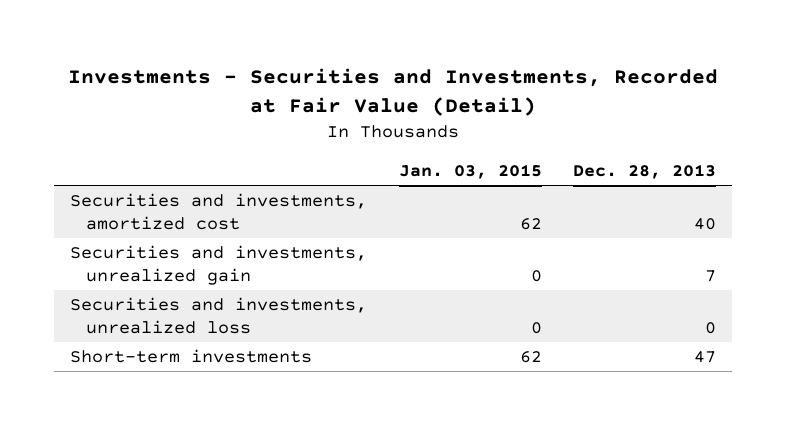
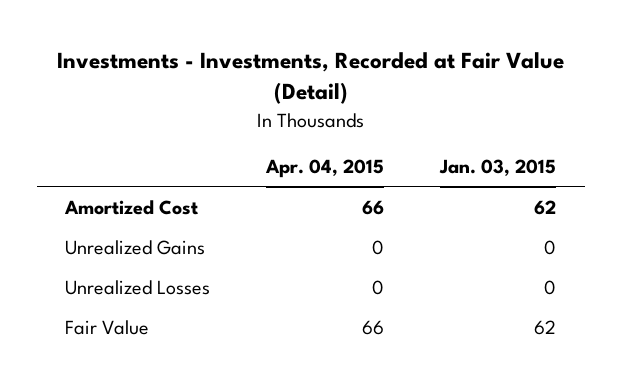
- Investments - Securities and Investments, Recorded at Fair Value (Detail)
+ Investments - Investments, Recorded at Fair Value (Detail)
- | Jan. 03, 2015 | Dec. 28, 2013
+ | Apr. 04, 2015 | Jan. 03, 2015
- Securities and investments, amortized cost | 62 | 40
- Securities and investments, unrealized gain | 0 | 7
- Securities and investments, unrealized loss | 0 | 0
- Short-term investments | 62 | 47
+ Amortized Cost | 66 | 62
+ Unrealized Gains | 0 | 0
+ Unrealized Losses | 0 | 0
+ Fair Value | 66 | 62

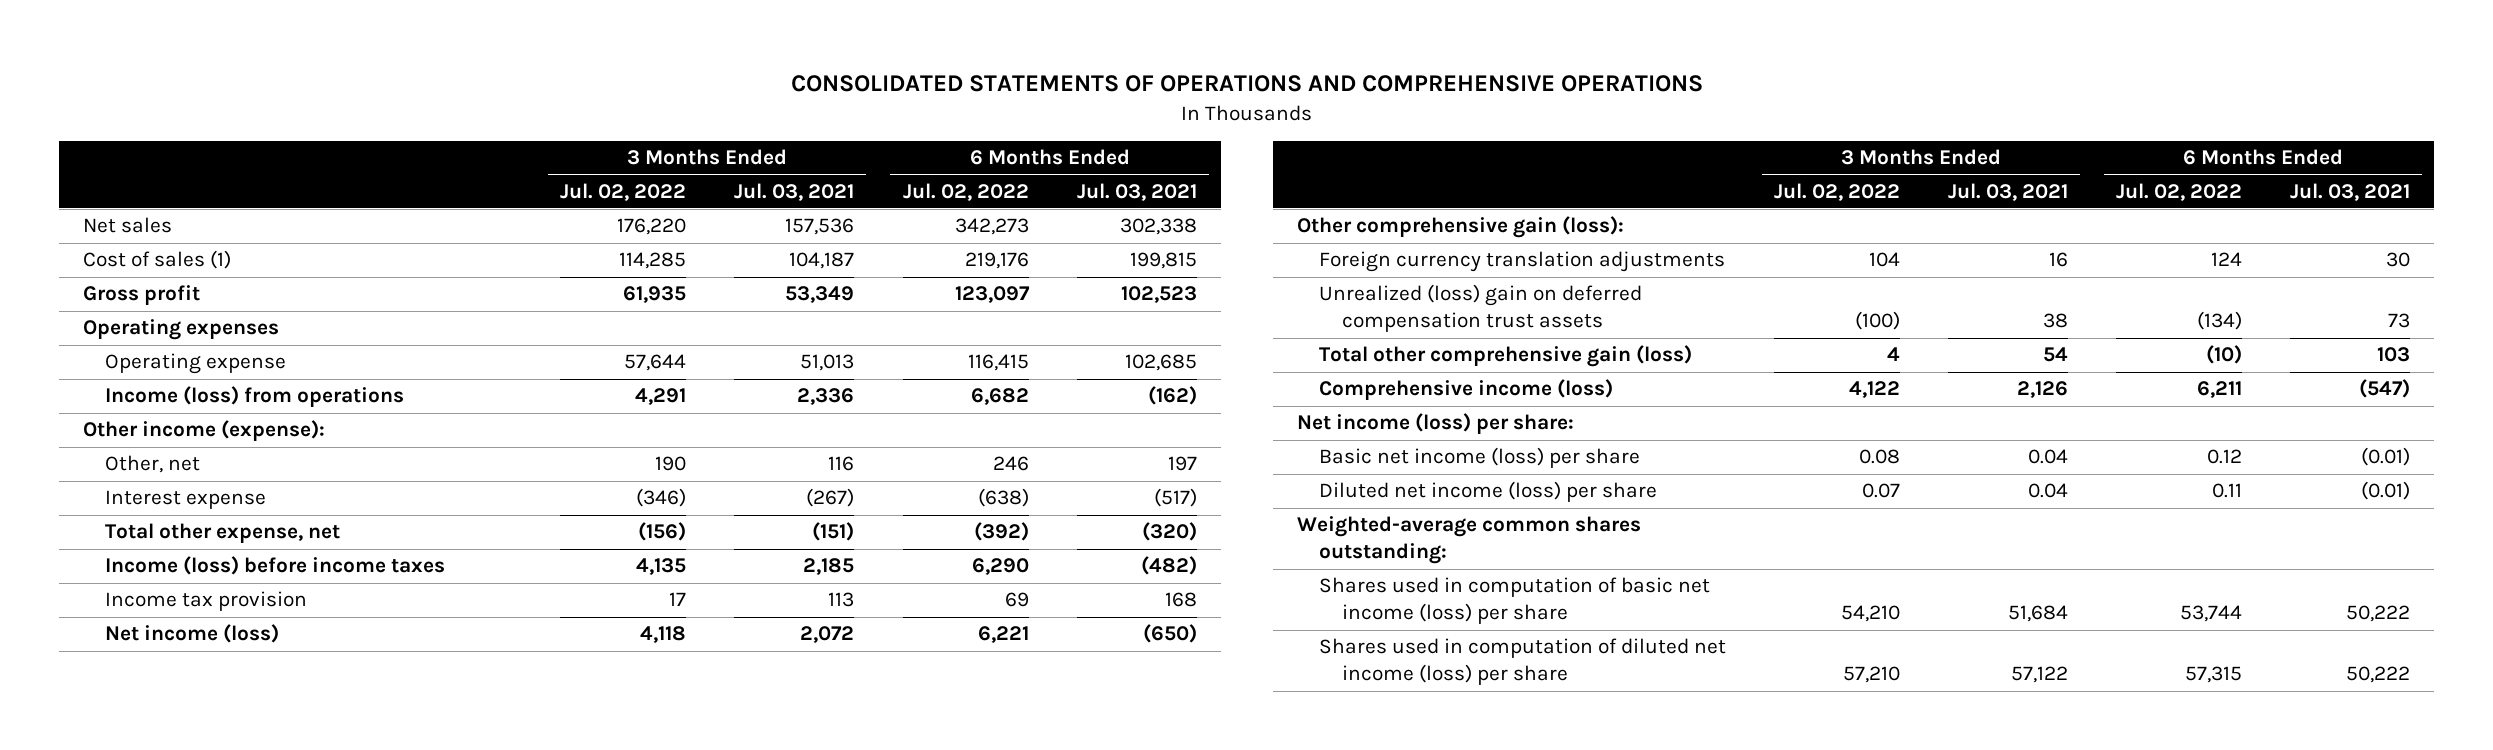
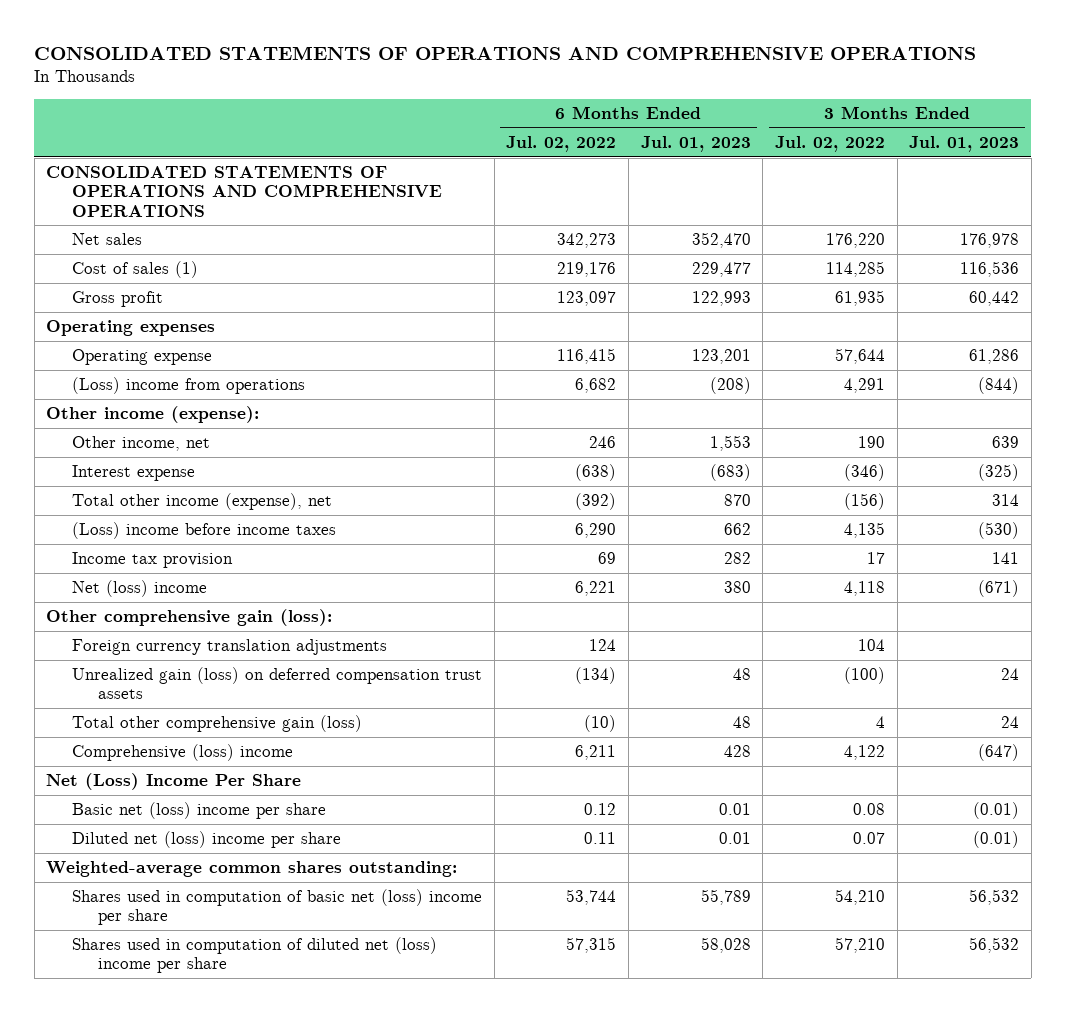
- | 3 Months Ended Jul. 02, 2022 | 3 Months Ended Jul. 03, 2021 | 6 Months Ended Jul. 02, 2022 | 6 Months Ended Jul. 03, 2021
+ | 6 Months Ended Jul. 02, 2022 | 6 Months Ended Jul. 01, 2023 | 3 Months Ended Jul. 02, 2022 | 3 Months Ended Jul. 01, 2023
+ CONSOLIDATED STATEMENTS OF OPERATIONS AND COMPREHENSIVE OPERATIONS
- Income (loss) from operations | 4,291 | 2,336 | 6,682 | (162)
+ (Loss) income from operations | 6,682 | (208) | 4,291 | (844)
- Other, net | 190 | 116 | 246 | 197
+ Other income, net | 246 | 1,553 | 190 | 639
- Total other expense, net | (156) | (151) | (392) | (320)
- Income (loss) before income taxes | 4,135 | 2,185 | 6,290 | (482)
+ Total other income (expense), net | (392) | 870 | (156) | 314
+ (Loss) income before income taxes | 6,290 | 662 | 4,135 | (530)
- Net income (loss) | 4,118 | 2,072 | 6,221 | (650)
+ Net (loss) income | 6,221 | 380 | 4,118 | (671)
- Unrealized (loss) gain on deferred compensation trust assets | (100) | 38 | (134) | 73
+ Unrealized gain (loss) on deferred compensation trust assets | (134) | 48 | (100) | 24
- Comprehensive income (loss) | 4,122 | 2,126 | 6,211 | (547)
- Net income (loss) per share:
- Basic net income (loss) per share | 0.08 | 0.04 | 0.12 | (0.01)
- Diluted net income (loss) per share | 0.07 | 0.04 | 0.11 | (0.01)
+ Comprehensive (loss) income | 6,211 | 428 | 4,122 | (647)
+ Net (Loss) Income Per Share
+ Basic net (loss) income per share | 0.12 | 0.01 | 0.08 | (0.01)
+ Diluted net (loss) income per share | 0.11 | 0.01 | 0.07 | (0.01)
- Shares used in computation of basic net income (loss) per share | 54,210 | 51,684 | 53,744 | 50,222
- Shares used in computation of diluted net income (loss) per share | 57,210 | 57,122 | 57,315 | 50,222
+ Shares used in computation of basic net (loss) income per share | 53,744 | 55,789 | 54,210 | 56,532
+ Shares used in computation of diluted net (loss) income per share | 57,315 | 58,028 | 57,210 | 56,532

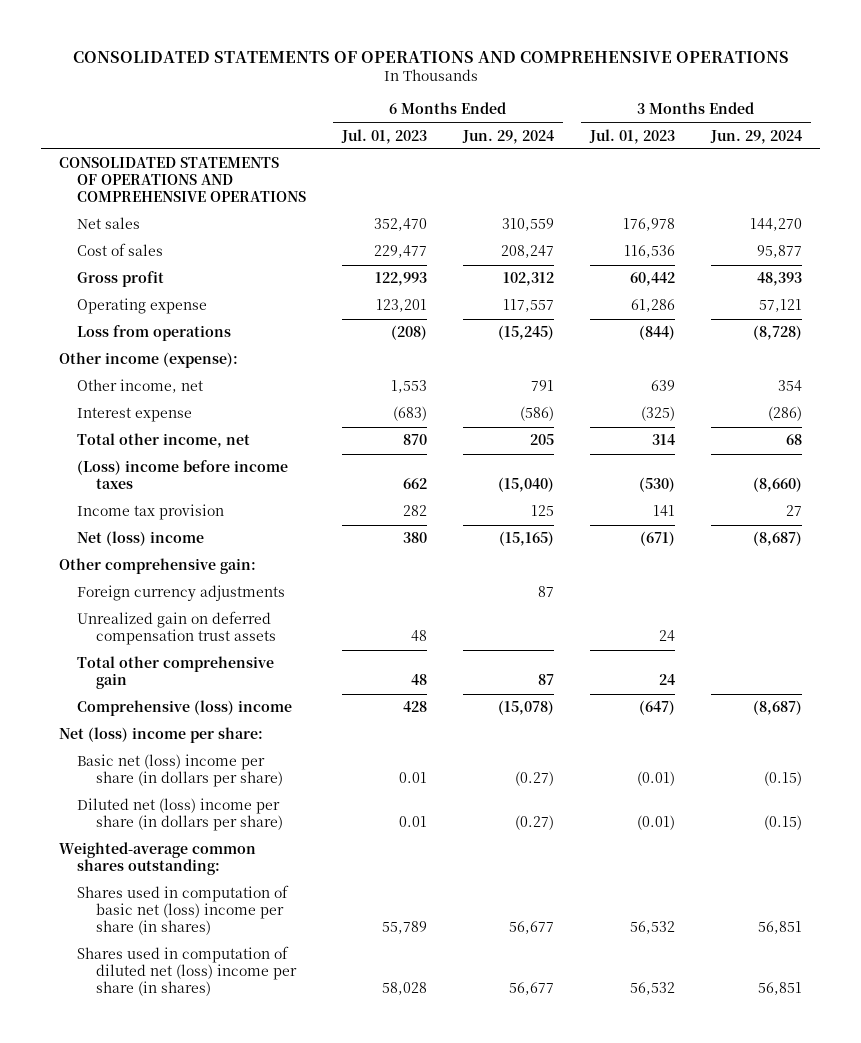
- | 6 Months Ended Jul. 02, 2022 | 6 Months Ended Jul. 01, 2023 | 3 Months Ended Jul. 02, 2022 | 3 Months Ended Jul. 01, 2023
+ | 6 Months Ended Jul. 01, 2023 | 6 Months Ended Jun. 29, 2024 | 3 Months Ended Jul. 01, 2023 | 3 Months Ended Jun. 29, 2024
- Cost of sales (1) | 219,176 | 229,477 | 114,285 | 116,536
+ Cost of sales | 229,477 | 208,247 | 116,536 | 95,877
- Operating expenses
- (Loss) income from operations | 6,682 | (208) | 4,291 | (844)
+ Loss from operations | (208) | (15,245) | (844) | (8,728)
- Total other income (expense), net | (392) | 870 | (156) | 314
+ Total other income, net | 870 | 205 | 314 | 68
- Other comprehensive gain (loss):
- Foreign currency translation adjustments | 124 | | 104 |
- Unrealized gain (loss) on deferred compensation trust assets | (134) | 48 | (100) | 24
- Total other comprehensive gain (loss) | (10) | 48 | 4 | 24
+ Other comprehensive gain:
+ Foreign currency adjustments | | 87 | |
+ Unrealized gain on deferred compensation trust assets | 48 | | 24 |
+ Total other comprehensive gain | 48 | 87 | 24 |
- Net (Loss) Income Per Share
- Basic net (loss) income per share | 0.12 | 0.01 | 0.08 | (0.01)
- Diluted net (loss) income per share | 0.11 | 0.01 | 0.07 | (0.01)
+ Net (loss) income per share:
+ Basic net (loss) income per share (in dollars per share) | 0.01 | (0.27) | (0.01) | (0.15)
+ Diluted net (loss) income per share (in dollars per share) | 0.01 | (0.27) | (0.01) | (0.15)
- Shares used in computation of basic net (loss) income per share | 53,744 | 55,789 | 54,210 | 56,532
- Shares used in computation of diluted net (loss) income per share | 57,315 | 58,028 | 57,210 | 56,532
+ Shares used in computation of basic net (loss) income per share (in shares) | 55,789 | 56,677 | 56,532 | 56,851
+ Shares used in computation of diluted net (loss) income per share (in shares) | 58,028 | 56,677 | 56,532 | 56,851

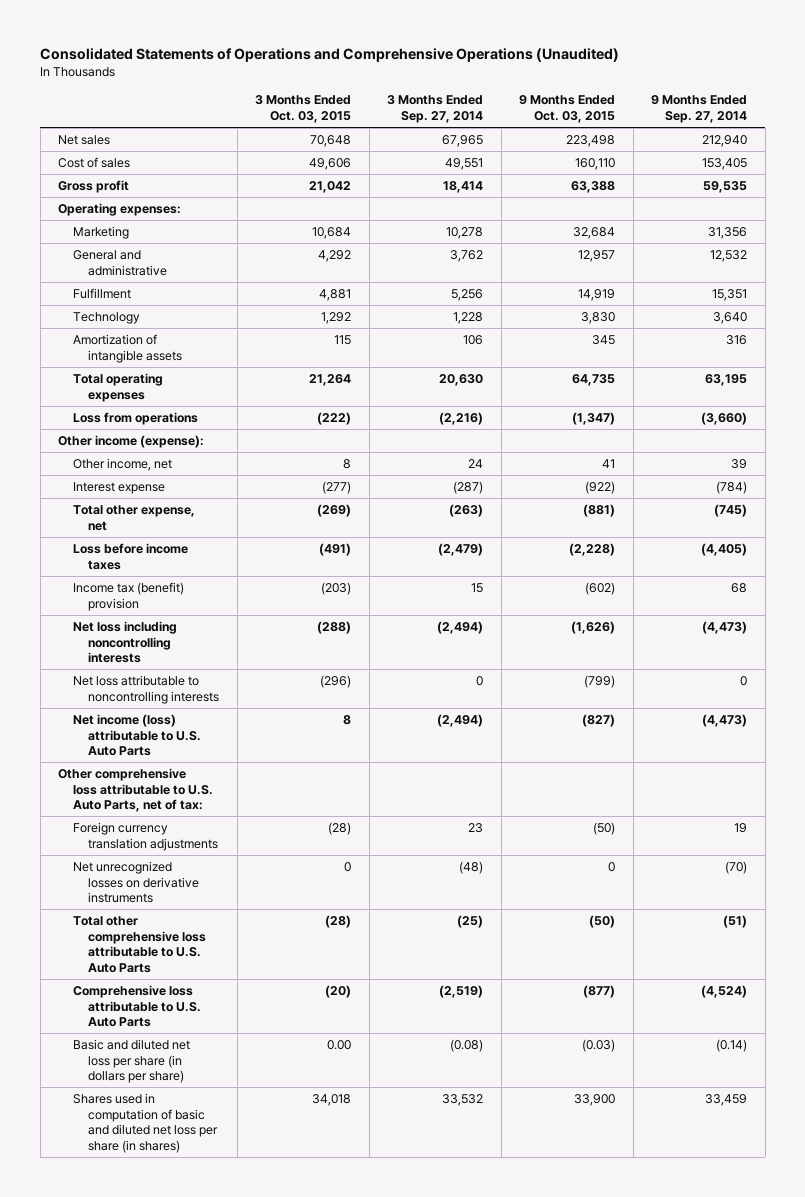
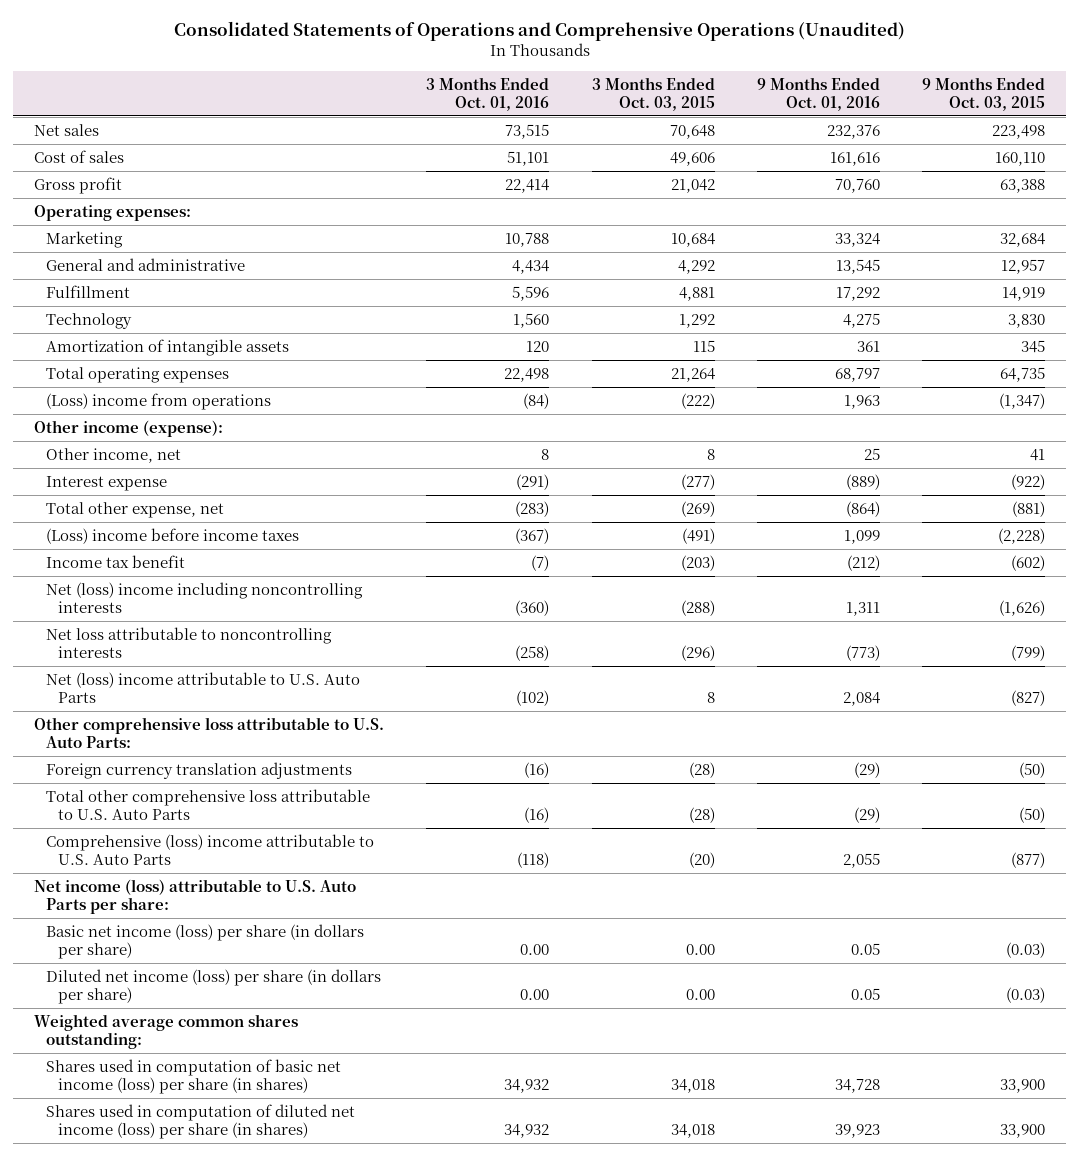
- | 3 Months Ended Oct. 03, 2015 | 3 Months Ended Sep. 27, 2014 | 9 Months Ended Oct. 03, 2015 | 9 Months Ended Sep. 27, 2014
+ | 3 Months Ended Oct. 01, 2016 | 3 Months Ended Oct. 03, 2015 | 9 Months Ended Oct. 01, 2016 | 9 Months Ended Oct. 03, 2015
- Loss from operations | (222) | (2,216) | (1,347) | (3,660)
+ (Loss) income from operations | (84) | (222) | 1,963 | (1,347)
- Loss before income taxes | (491) | (2,479) | (2,228) | (4,405)
- Income tax (benefit) provision | (203) | 15 | (602) | 68
- Net loss including noncontrolling interests | (288) | (2,494) | (1,626) | (4,473)
+ (Loss) income before income taxes | (367) | (491) | 1,099 | (2,228)
+ Income tax benefit | (7) | (203) | (212) | (602)
+ Net (loss) income including noncontrolling interests | (360) | (288) | 1,311 | (1,626)
- Net income (loss) attributable to U.S. Auto Parts | 8 | (2,494) | (827) | (4,473)
- Other comprehensive loss attributable to U.S. Auto Parts, net of tax:
+ Net (loss) income attributable to U.S. Auto Parts | (102) | 8 | 2,084 | (827)
+ Other comprehensive loss attributable to U.S. Auto Parts:
- Net unrecognized losses on derivative instruments | 0 | (48) | 0 | (70)
- Comprehensive loss attributable to U.S. Auto Parts | (20) | (2,519) | (877) | (4,524)
- Basic and diluted net loss per share (in dollars per share) | 0.00 | (0.08) | (0.03) | (0.14)
- Shares used in computation of basic and diluted net loss per share (in shares) | 34,018 | 33,532 | 33,900 | 33,459
+ Comprehensive (loss) income attributable to U.S. Auto Parts | (118) | (20) | 2,055 | (877)
+ Net income (loss) attributable to U.S. Auto Parts per share:
+ Basic net income (loss) per share (in dollars per share) | 0.00 | 0.00 | 0.05 | (0.03)
+ Diluted net income (loss) per share (in dollars per share) | 0.00 | 0.00 | 0.05 | (0.03)
+ Weighted average common shares outstanding:
+ Shares used in computation of basic net income (loss) per share (in shares) | 34,932 | 34,018 | 34,728 | 33,900
+ Shares used in computation of diluted net income (loss) per share (in shares) | 34,932 | 34,018 | 39,923 | 33,900

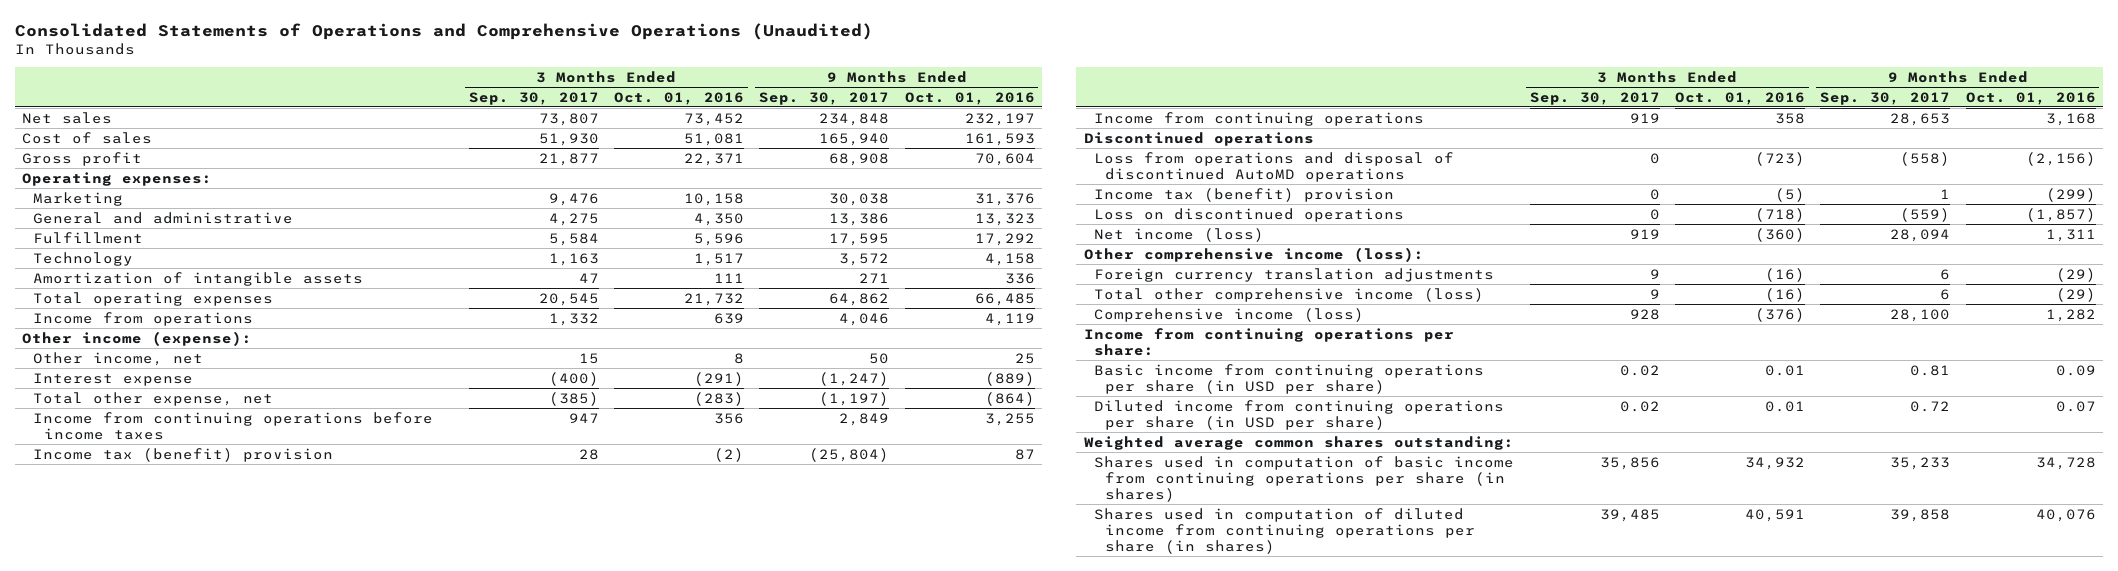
- | 3 Months Ended Oct. 01, 2016 | 3 Months Ended Oct. 03, 2015 | 9 Months Ended Oct. 01, 2016 | 9 Months Ended Oct. 03, 2015
+ | 3 Months Ended Sep. 30, 2017 | 3 Months Ended Oct. 01, 2016 | 9 Months Ended Sep. 30, 2017 | 9 Months Ended Oct. 01, 2016
- Net sales | 73,515 | 70,648 | 232,376 | 223,498
- Cost of sales | 51,101 | 49,606 | 161,616 | 160,110
- Gross profit | 22,414 | 21,042 | 70,760 | 63,388
+ Net sales | 73,807 | 73,452 | 234,848 | 232,197
+ Cost of sales | 51,930 | 51,081 | 165,940 | 161,593
+ Gross profit | 21,877 | 22,371 | 68,908 | 70,604
- Marketing | 10,788 | 10,684 | 33,324 | 32,684
- General and administrative | 4,434 | 4,292 | 13,545 | 12,957
+ Marketing | 9,476 | 10,158 | 30,038 | 31,376
+ General and administrative | 4,275 | 4,350 | 13,386 | 13,323
- Technology | 1,560 | 1,292 | 4,275 | 3,830
- Amortization of intangible assets | 120 | 115 | 361 | 345
- Total operating expenses | 22,498 | 21,264 | 68,797 | 64,735
- (Loss) income from operations | (84) | (222) | 1,963 | (1,347)
+ Technology | 1,163 | 1,517 | 3,572 | 4,158
+ Amortization of intangible assets | 47 | 111 | 271 | 336
+ Total operating expenses | 20,545 | 21,732 | 64,862 | 66,485
+ Income from operations | 1,332 | 639 | 4,046 | 4,119
- (Loss) income before income taxes | (367) | (491) | 1,099 | (2,228)
- Income tax benefit | (7) | (203) | (212) | (602)
- Net (loss) income including noncontrolling interests | (360) | (288) | 1,311 | (1,626)
- Net loss attributable to noncontrolling interests | (258) | (296) | (773) | (799)
- Net (loss) income attributable to U.S. Auto Parts | (102) | 8 | 2,084 | (827)
- Other comprehensive loss attributable to U.S. Auto Parts:
+ Income from continuing operations before income taxes | 947 | 356 | 2,849 | 3,255
+ Income tax (benefit) provision | 28 | (2) | (25,804) | 87
+ Income from continuing operations | 919 | 358 | 28,653 | 3,168
+ Discontinued operations
+ Loss from operations and disposal of discontinued AutoMD operations | 0 | (723) | (558) | (2,156)
+ Income tax (benefit) provision | 0 | (5) | 1 | (299)
+ Loss on discontinued operations | 0 | (718) | (559) | (1,857)
+ Net income (loss) | 919 | (360) | 28,094 | 1,311
+ Other comprehensive income (loss):
- Total other comprehensive loss attributable to U.S. Auto Parts | (16) | (28) | (29) | (50)
- Comprehensive (loss) income attributable to U.S. Auto Parts | (118) | (20) | 2,055 | (877)
- Net income (loss) attributable to U.S. Auto Parts per share:
- Basic net income (loss) per share (in dollars per share) | 0.00 | 0.00 | 0.05 | (0.03)
- Diluted net income (loss) per share (in dollars per share) | 0.00 | 0.00 | 0.05 | (0.03)
+ Total other comprehensive income (loss) | 9 | (16) | 6 | (29)
+ Comprehensive income (loss) | 928 | (376) | 28,100 | 1,282
+ Income from continuing operations per share:
+ Basic income from continuing operations per share (in USD per share) | 0.02 | 0.01 | 0.81 | 0.09
+ Diluted income from continuing operations per share (in USD per share) | 0.02 | 0.01 | 0.72 | 0.07
- Shares used in computation of basic net income (loss) per share (in shares) | 34,932 | 34,018 | 34,728 | 33,900
- Shares used in computation of diluted net income (loss) per share (in shares) | 34,932 | 34,018 | 39,923 | 33,900
+ Shares used in computation of basic income from continuing operations per share (in shares) | 35,856 | 34,932 | 35,233 | 34,728
+ Shares used in computation of diluted income from continuing operations per share (in shares) | 39,485 | 40,591 | 39,858 | 40,076

